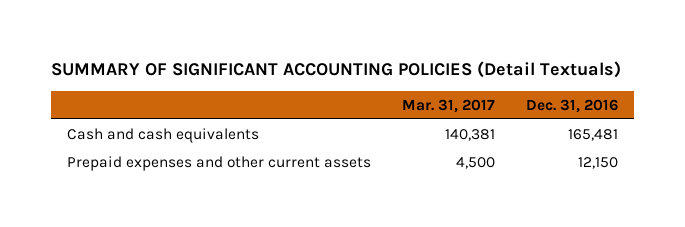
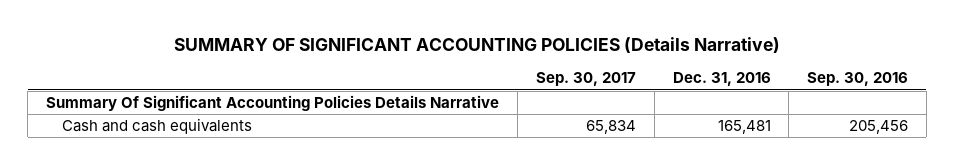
- SUMMARY OF SIGNIFICANT ACCOUNTING POLICIES (Detail Textuals)
+ SUMMARY OF SIGNIFICANT ACCOUNTING POLICIES (Details Narrative)
- | Mar. 31, 2017 | Dec. 31, 2016
+ | Sep. 30, 2017 | Dec. 31, 2016 | Sep. 30, 2016
+ Summary Of Significant Accounting Policies Details Narrative
- Prepaid expenses and other current assets | 4,500 | 12,150

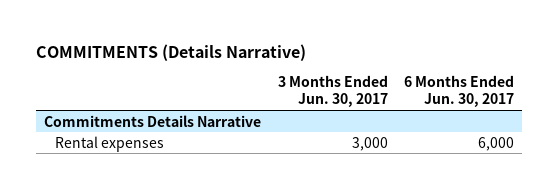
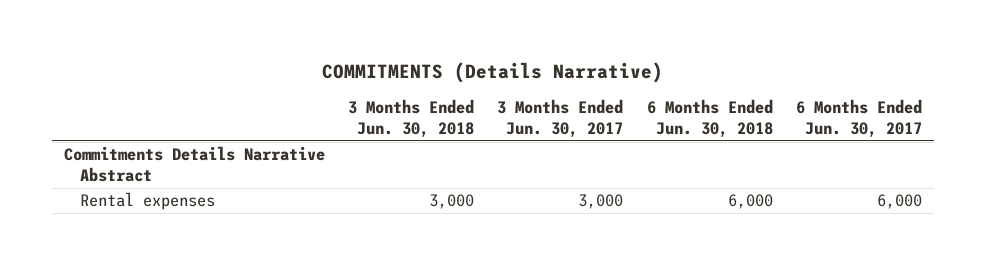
- | 3 Months Ended Jun. 30, 2017 | 6 Months Ended Jun. 30, 2017
+ | 3 Months Ended Jun. 30, 2018 | 3 Months Ended Jun. 30, 2017 | 6 Months Ended Jun. 30, 2018 | 6 Months Ended Jun. 30, 2017
- Commitments Details Narrative
+ Commitments Details Narrative Abstract

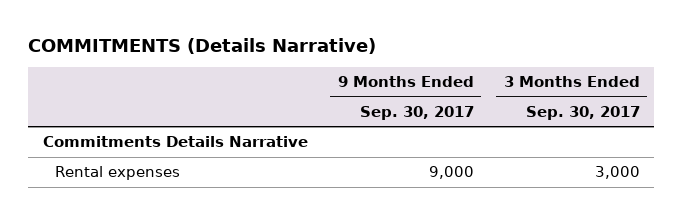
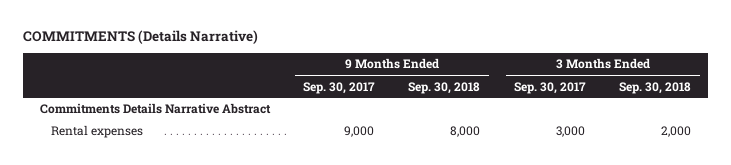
- | 9 Months Ended Sep. 30, 2017 | 3 Months Ended Sep. 30, 2017
+ | 9 Months Ended Sep. 30, 2017 | 9 Months Ended Sep. 30, 2018 | 3 Months Ended Sep. 30, 2017 | 3 Months Ended Sep. 30, 2018
- Commitments Details Narrative
+ Commitments Details Narrative Abstract

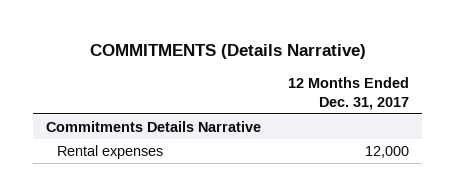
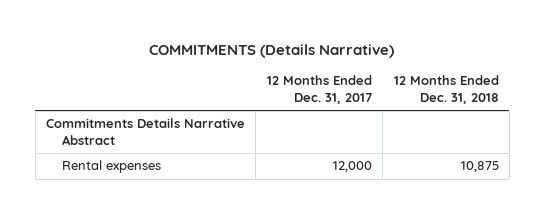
- | 12 Months Ended Dec. 31, 2017
+ | 12 Months Ended Dec. 31, 2017 | 12 Months Ended Dec. 31, 2018
- Commitments Details Narrative
+ Commitments Details Narrative Abstract

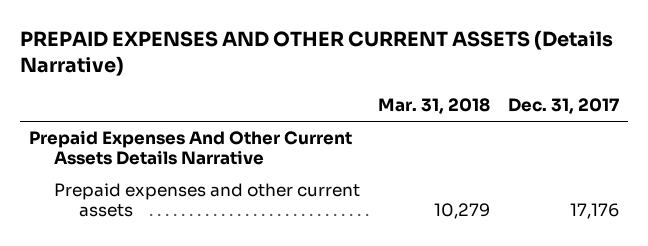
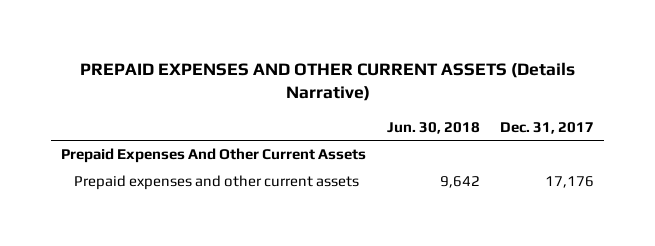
- | Mar. 31, 2018 | Dec. 31, 2017
+ | Jun. 30, 2018 | Dec. 31, 2017
- Prepaid Expenses And Other Current Assets Details Narrative
+ Prepaid Expenses And Other Current Assets

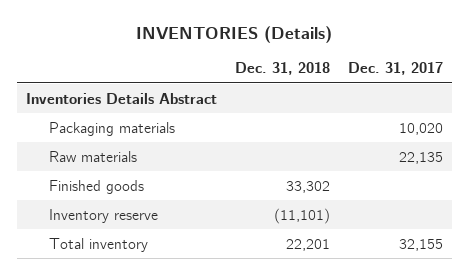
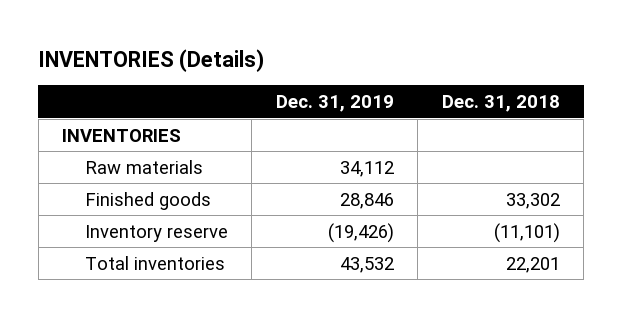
- | Dec. 31, 2018 | Dec. 31, 2017
+ | Dec. 31, 2019 | Dec. 31, 2018
- Inventories Details Abstract
- Packaging materials | | 10,020
+ INVENTORIES
- Total inventory | 22,201 | 32,155
+ Total inventories | 43,532 | 22,201

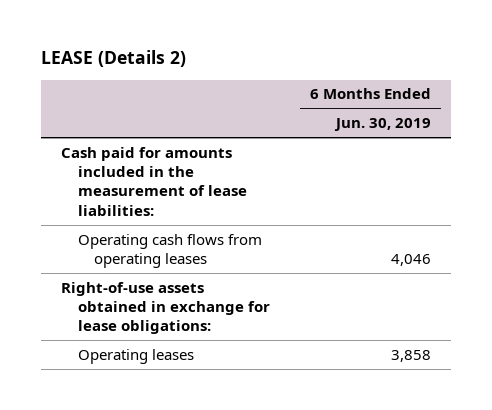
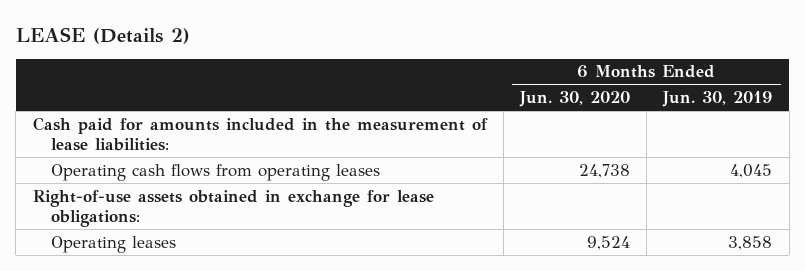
- | 6 Months Ended Jun. 30, 2019
+ | 6 Months Ended Jun. 30, 2020 | 6 Months Ended Jun. 30, 2019
- Operating cash flows from operating leases | 4,046
+ Operating cash flows from operating leases | 24,738 | 4,045

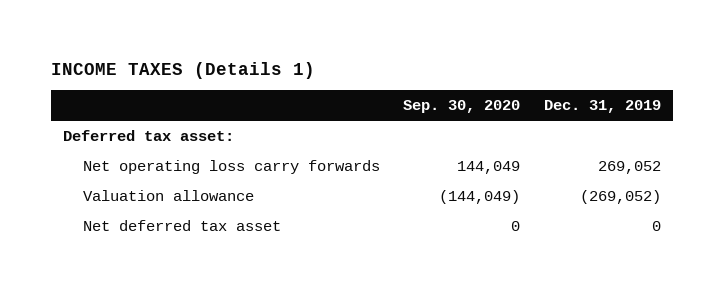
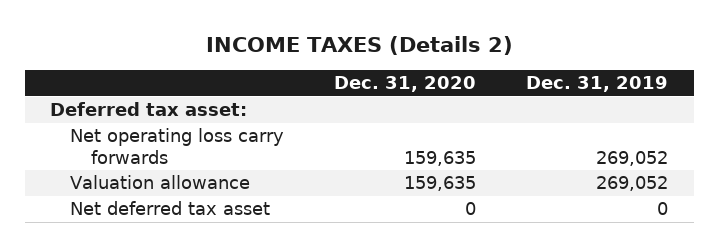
- INCOME TAXES (Details 1)
+ INCOME TAXES (Details 2)
- | Sep. 30, 2020 | Dec. 31, 2019
+ | Dec. 31, 2020 | Dec. 31, 2019
- Valuation allowance | (144,049) | (269,052)
+ Valuation allowance | 159,635 | 269,052

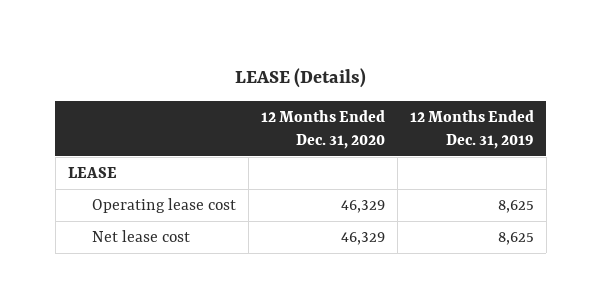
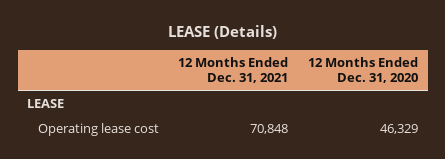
- | 12 Months Ended Dec. 31, 2020 | 12 Months Ended Dec. 31, 2019
+ | 12 Months Ended Dec. 31, 2021 | 12 Months Ended Dec. 31, 2020
- Net lease cost | 46,329 | 8,625

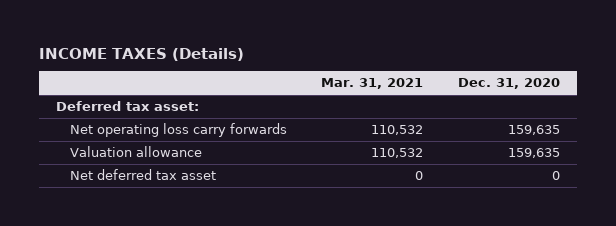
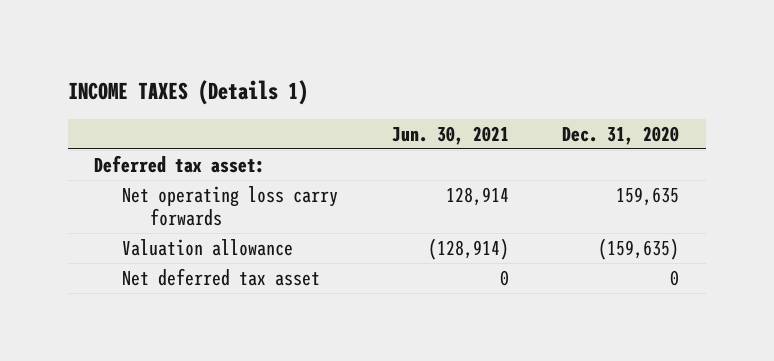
- INCOME TAXES (Details)
+ INCOME TAXES (Details 1)
- | Mar. 31, 2021 | Dec. 31, 2020
+ | Jun. 30, 2021 | Dec. 31, 2020
- Valuation allowance | 110,532 | 159,635
+ Valuation allowance | (128,914) | (159,635)

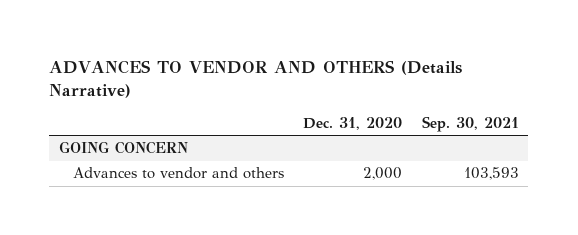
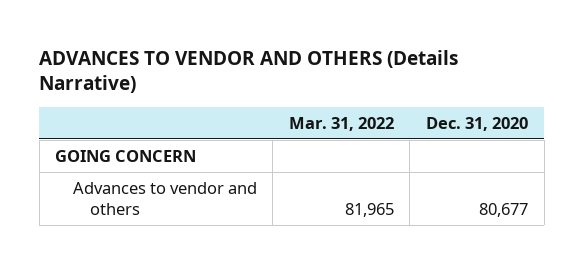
- | Dec. 31, 2020 | Sep. 30, 2021
+ | Mar. 31, 2022 | Dec. 31, 2020
- Advances to vendor and others | 2,000 | 103,593
+ Advances to vendor and others | 81,965 | 80,677

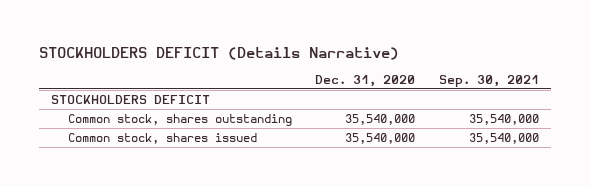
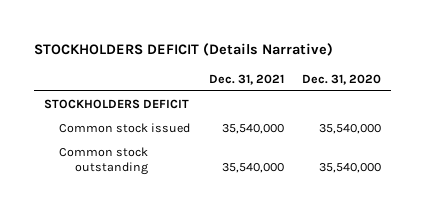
- | Dec. 31, 2020 | Sep. 30, 2021
+ | Dec. 31, 2021 | Dec. 31, 2020
- Common stock, shares outstanding | 35,540,000 | 35,540,000
- Common stock, shares issued | 35,540,000 | 35,540,000
+ Common stock issued | 35,540,000 | 35,540,000
+ Common stock outstanding | 35,540,000 | 35,540,000

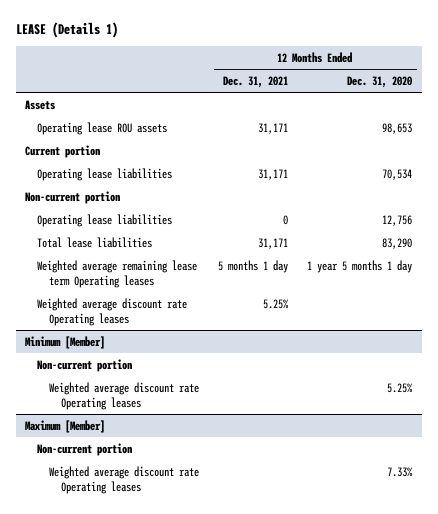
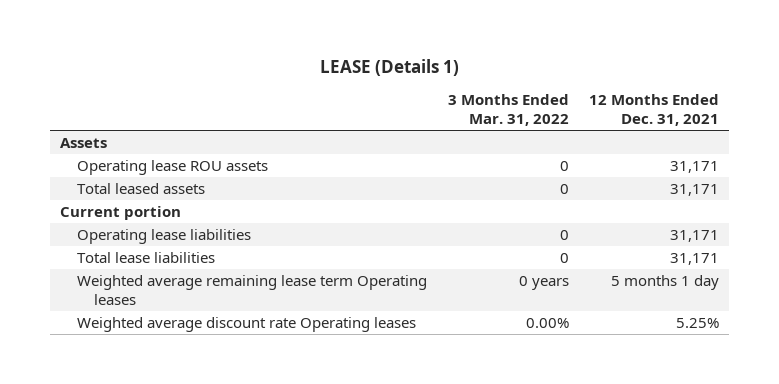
- | 12 Months Ended Dec. 31, 2021 | 12 Months Ended Dec. 31, 2020
+ | 3 Months Ended Mar. 31, 2022 | 12 Months Ended Dec. 31, 2021
+ Total leased assets | 0 | 31,171
- Non-current portion
- Operating lease liabilities | 0 | 12,756
- Minimum [Member]
- Non-current portion
- Weighted average discount rate Operating leases | | 5.25%
- Maximum [Member]
- Non-current portion
- Weighted average discount rate Operating leases | | 7.33%

